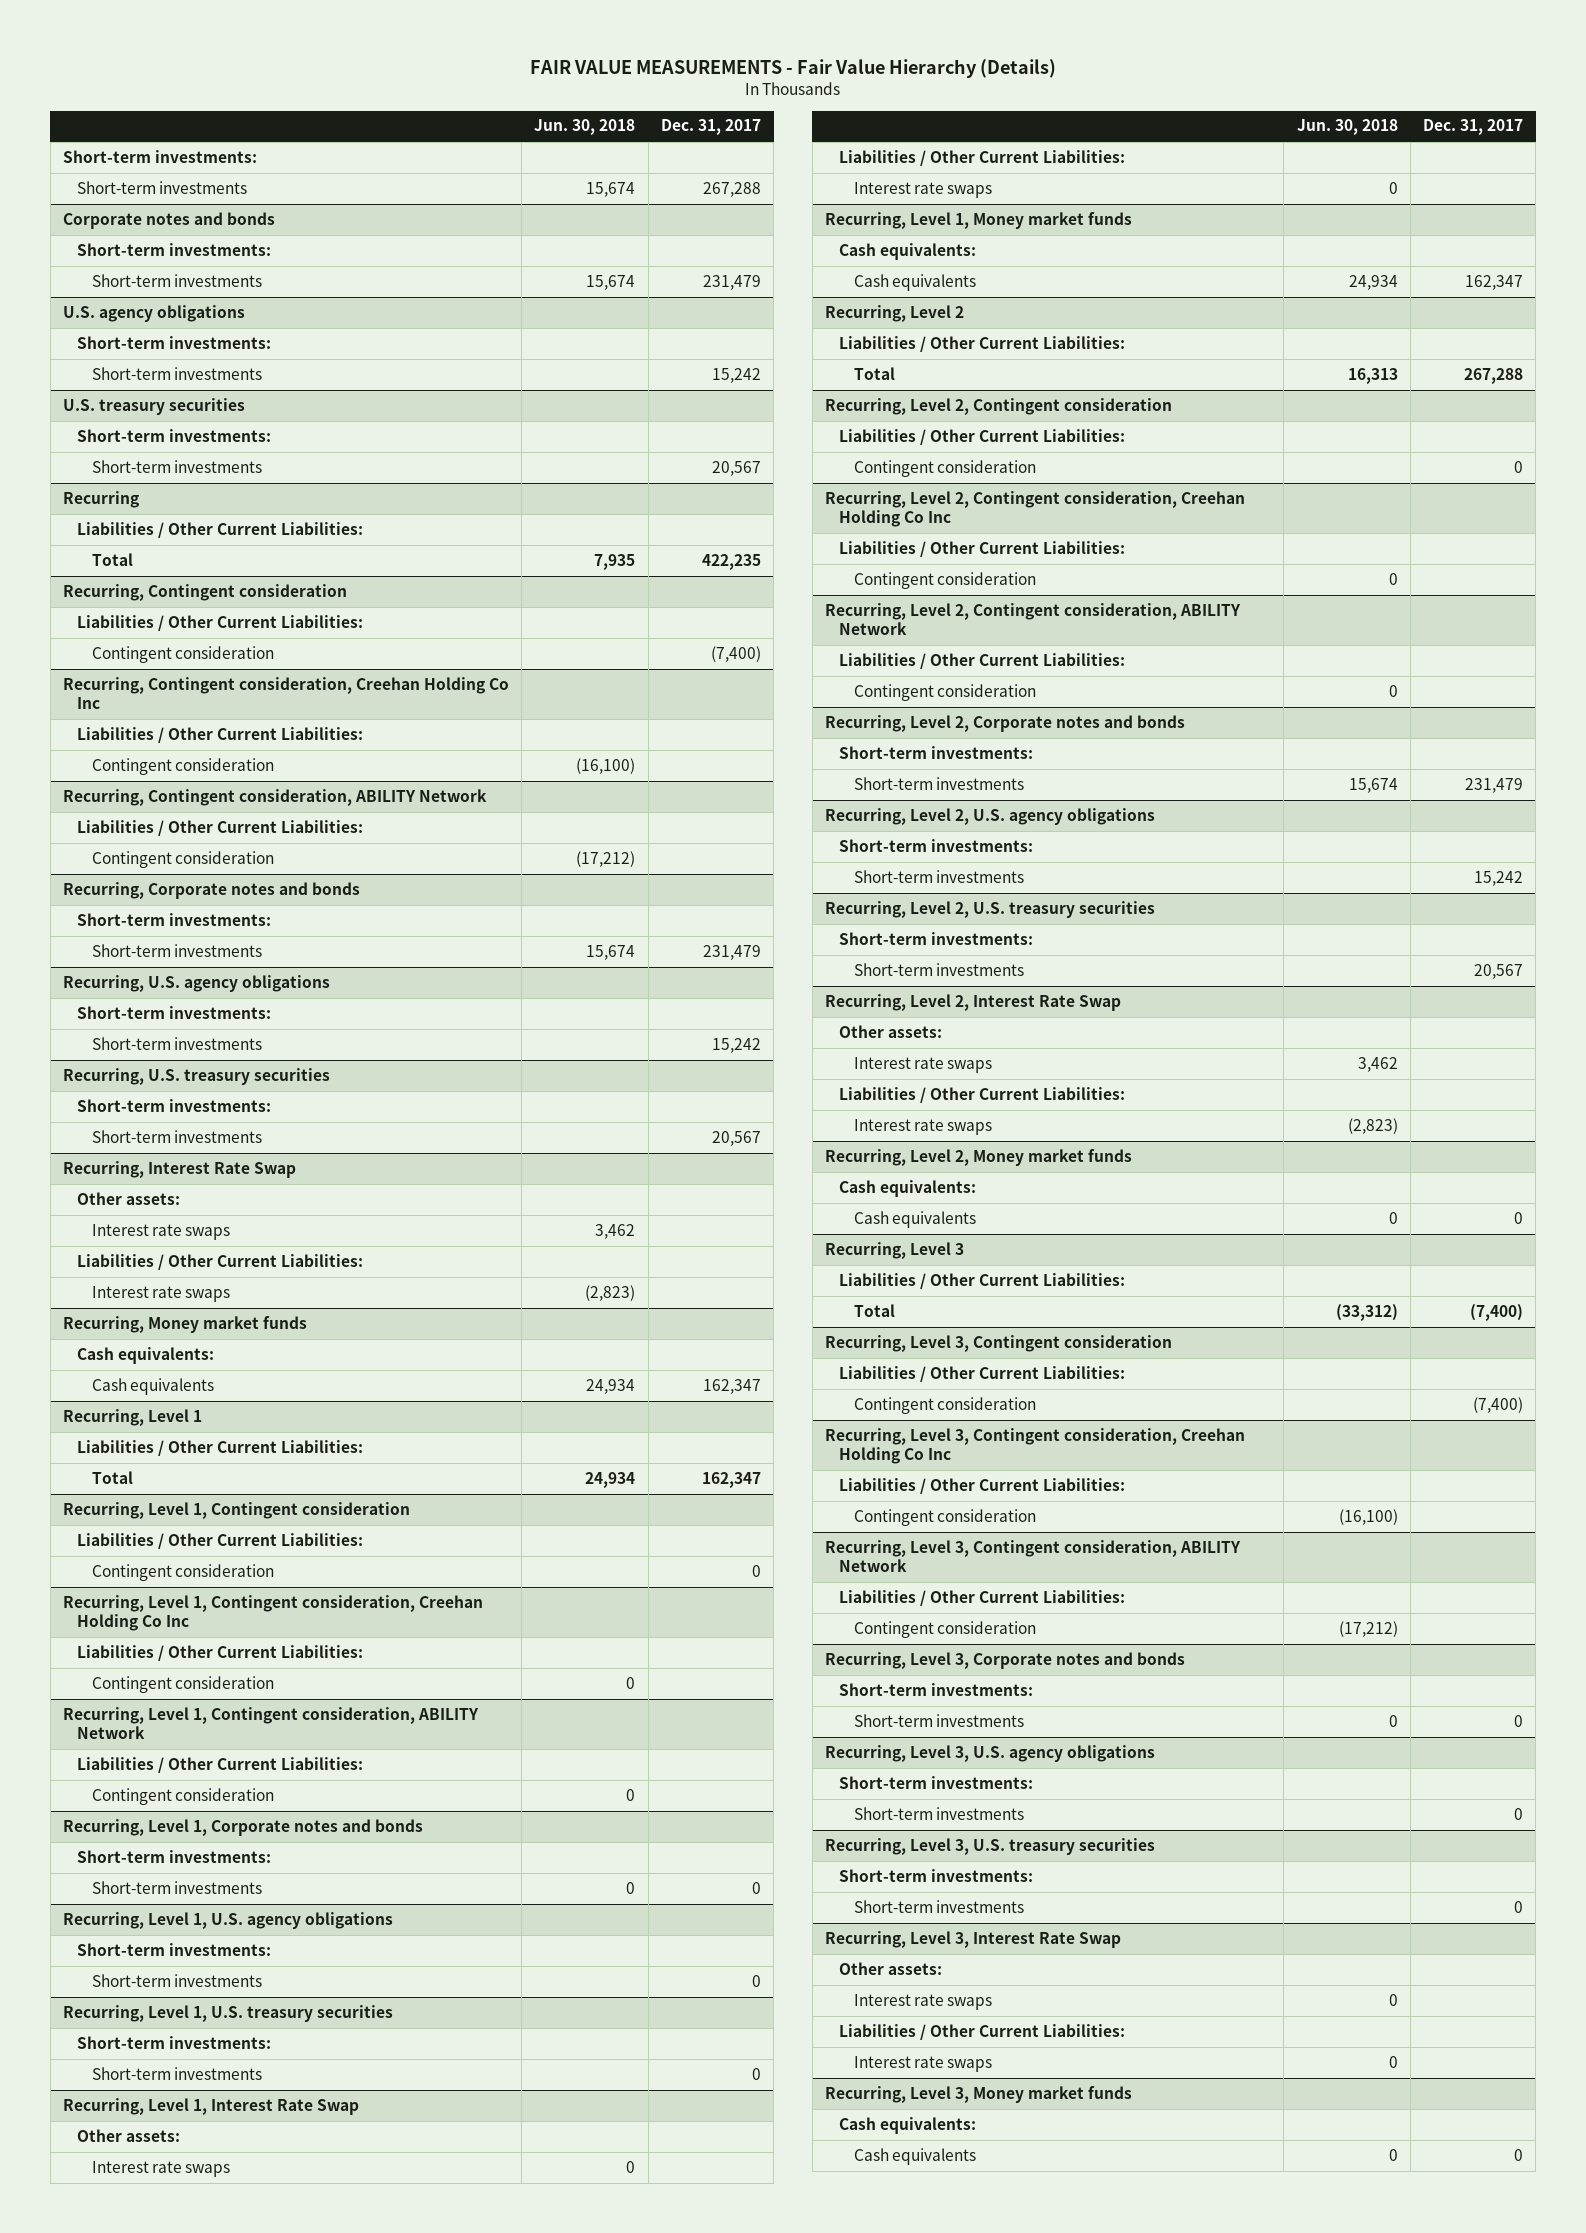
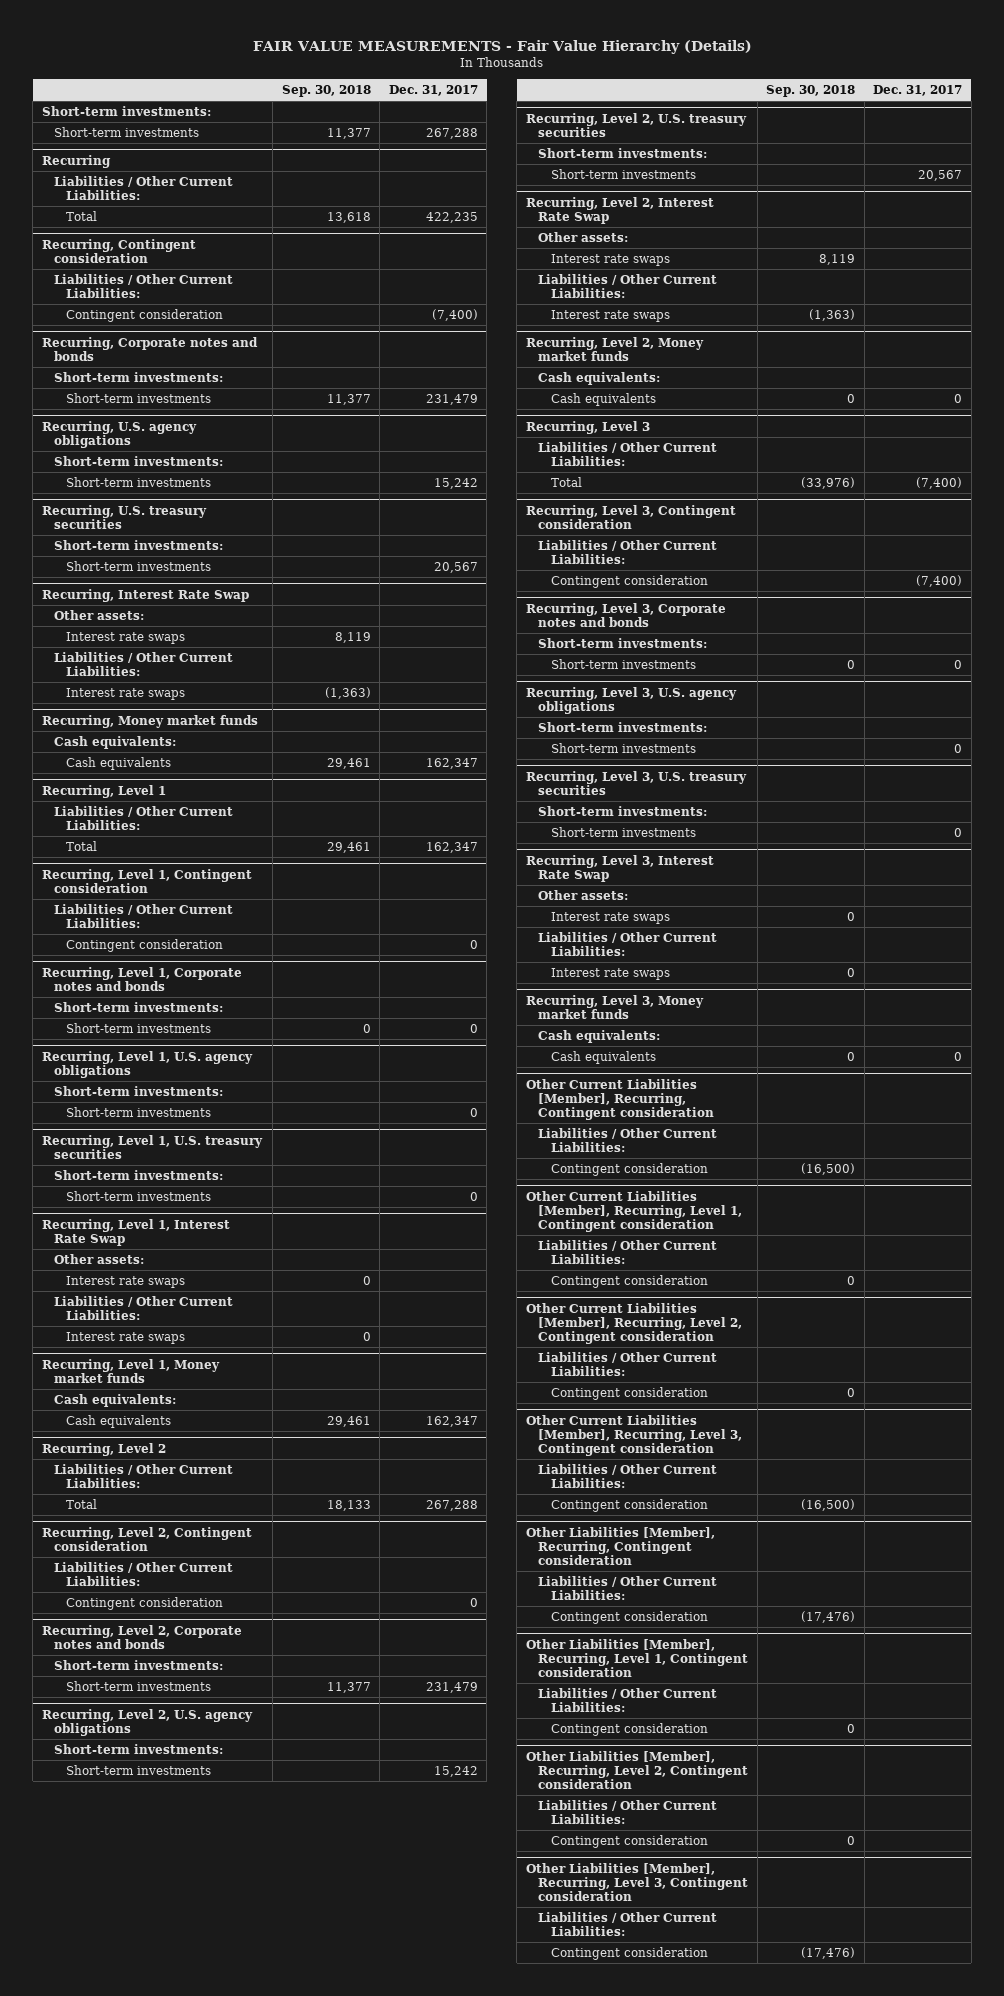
- | Jun. 30, 2018 | Dec. 31, 2017
+ | Sep. 30, 2018 | Dec. 31, 2017
- Corporate notes and bonds
- Short-term investments:
- Short-term investments | 15,674 | 231,479
- U.S. agency obligations
- Short-term investments:
- Short-term investments | | 15,242
- U.S. treasury securities
- Short-term investments:
- Short-term investments | | 20,567
- Recurring, Contingent consideration, Creehan Holding Co Inc
- Liabilities / Other Current Liabilities:
- Contingent consideration | (16,100) |
- Recurring, Contingent consideration, ABILITY Network
- Liabilities / Other Current Liabilities:
- Contingent consideration | (17,212) |
- Recurring, Level 1, Contingent consideration, Creehan Holding Co Inc
- Liabilities / Other Current Liabilities:
- Contingent consideration | 0 |
- Recurring, Level 1, Contingent consideration, ABILITY Network
- Liabilities / Other Current Liabilities:
- Contingent consideration | 0 |
- Recurring, Level 2, Contingent consideration, Creehan Holding Co Inc
- Liabilities / Other Current Liabilities:
- Contingent consideration | 0 |
- Recurring, Level 2, Contingent consideration, ABILITY Network
- Liabilities / Other Current Liabilities:
- Contingent consideration | 0 |
- Recurring, Level 3, Contingent consideration, Creehan Holding Co Inc
- Liabilities / Other Current Liabilities:
- Contingent consideration | (16,100) |
- Recurring, Level 3, Contingent consideration, ABILITY Network
- Liabilities / Other Current Liabilities:
- Contingent consideration | (17,212) |
+ Other Current Liabilities [Member], Recurring, Contingent consideration
+ Liabilities / Other Current Liabilities:
+ Contingent consideration | (16,500) |
+ Other Current Liabilities [Member], Recurring, Level 1, Contingent consideration
+ Liabilities / Other Current Liabilities:
+ Contingent consideration | 0 |
+ Other Current Liabilities [Member], Recurring, Level 2, Contingent consideration
+ Liabilities / Other Current Liabilities:
+ Contingent consideration | 0 |
+ Other Current Liabilities [Member], Recurring, Level 3, Contingent consideration
+ Liabilities / Other Current Liabilities:
+ Contingent consideration | (16,500) |
+ Other Liabilities [Member], Recurring, Contingent consideration
+ Liabilities / Other Current Liabilities:
+ Contingent consideration | (17,476) |
+ Other Liabilities [Member], Recurring, Level 1, Contingent consideration
+ Liabilities / Other Current Liabilities:
+ Contingent consideration | 0 |
+ Other Liabilities [Member], Recurring, Level 2, Contingent consideration
+ Liabilities / Other Current Liabilities:
+ Contingent consideration | 0 |
+ Other Liabilities [Member], Recurring, Level 3, Contingent consideration
+ Liabilities / Other Current Liabilities:
+ Contingent consideration | (17,476) |

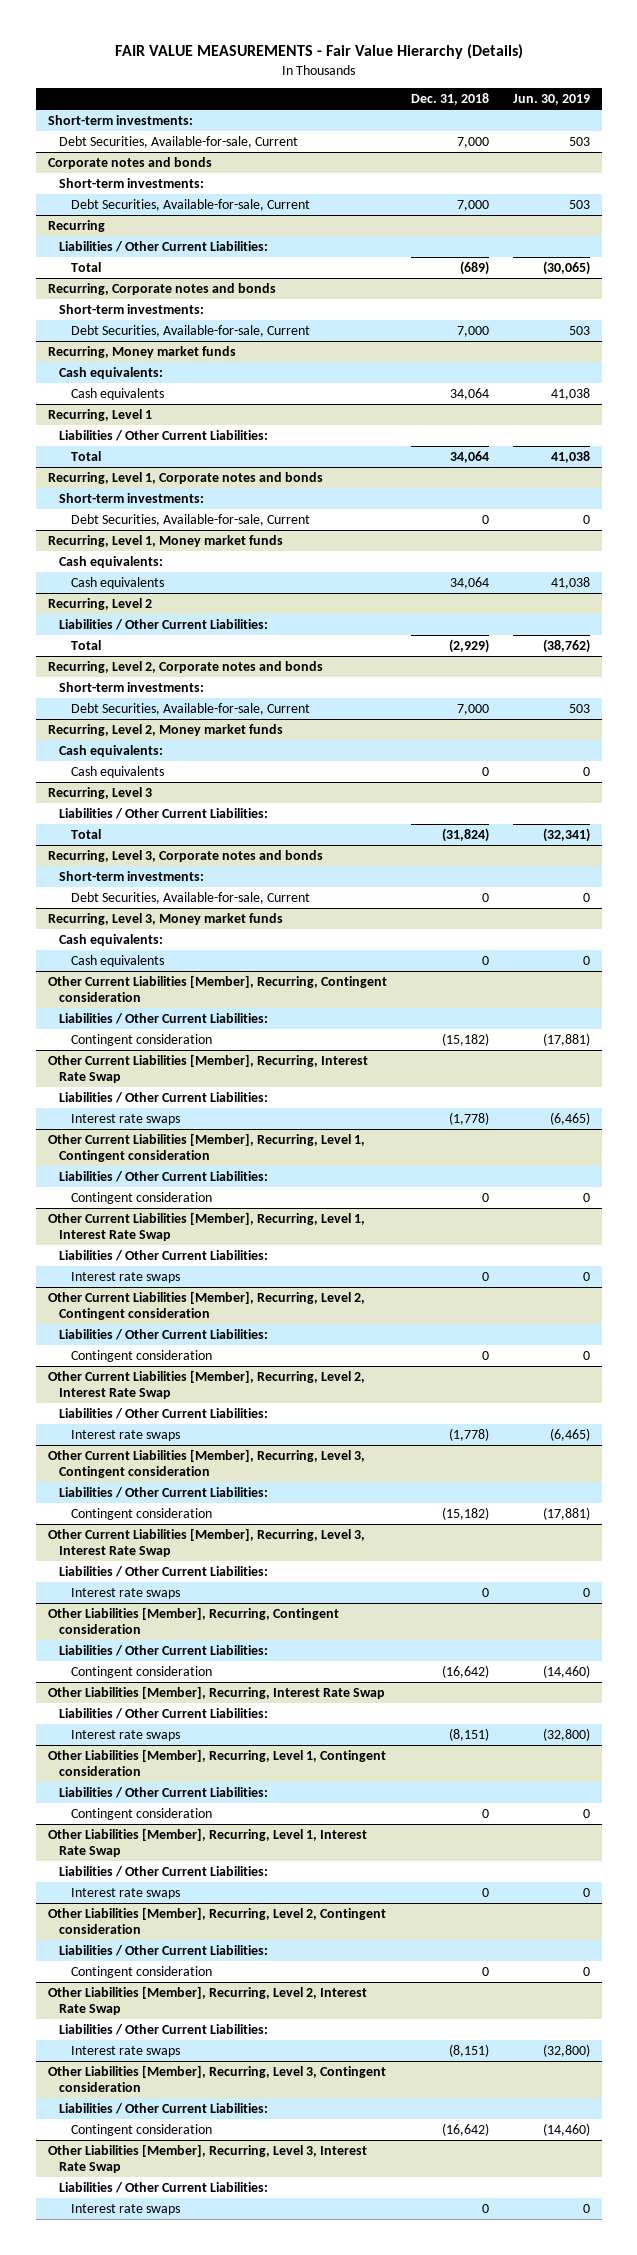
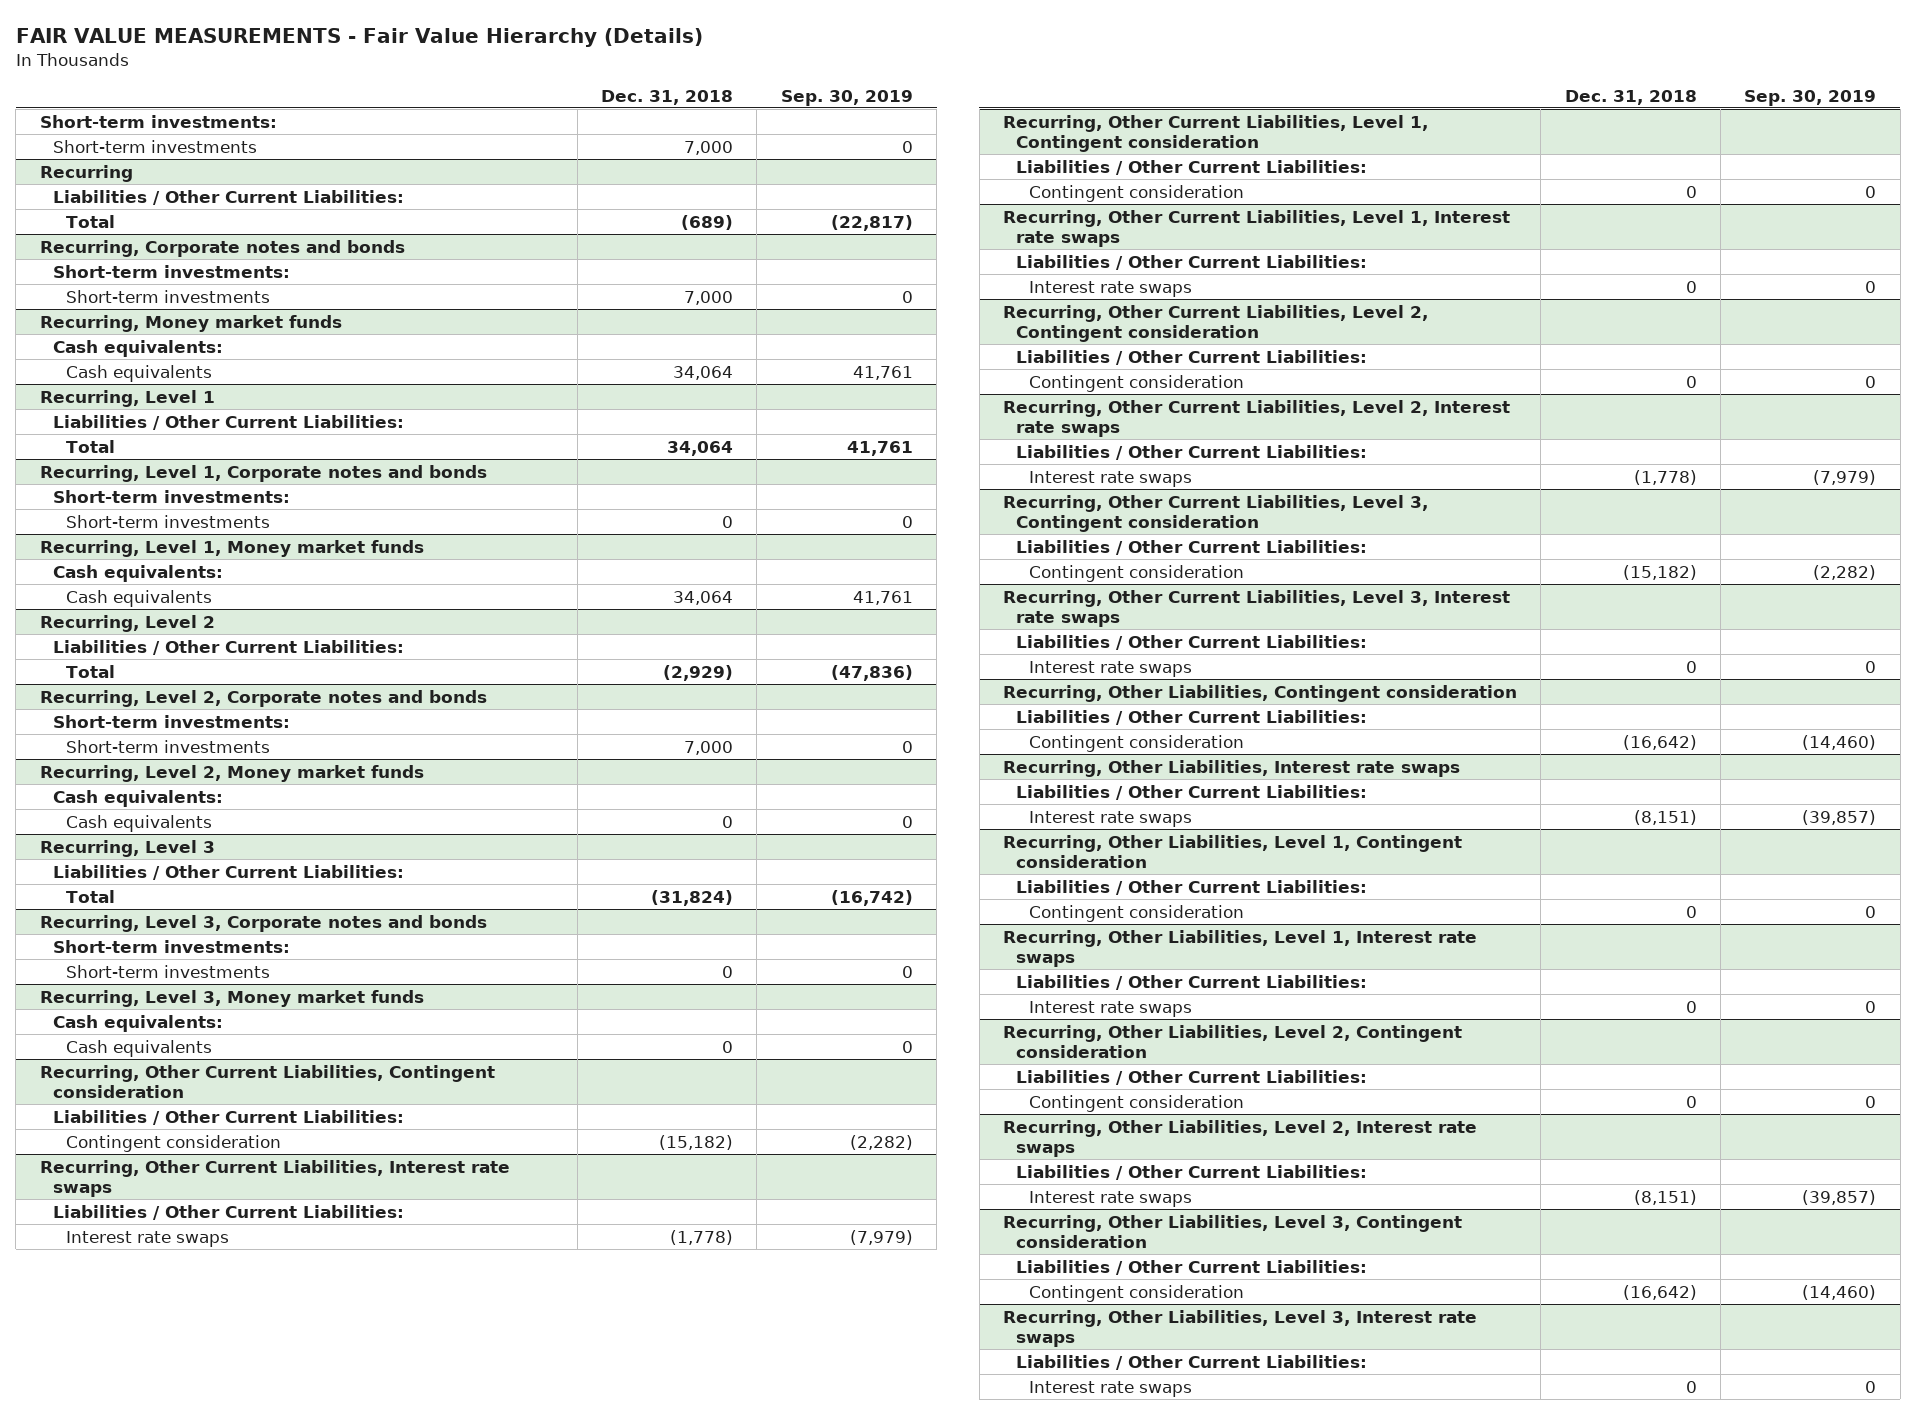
- | Dec. 31, 2018 | Jun. 30, 2019
+ | Dec. 31, 2018 | Sep. 30, 2019
- Debt Securities, Available-for-sale, Current | 7,000 | 503
- Corporate notes and bonds
- Short-term investments:
- Debt Securities, Available-for-sale, Current | 7,000 | 503
+ Short-term investments | 7,000 | 0
@ Recurring, Corporate notes and bonds
- Debt Securities, Available-for-sale, Current | 7,000 | 503
+ Short-term investments | 7,000 | 0
@ Recurring, Level 1, Corporate notes and bonds
- Debt Securities, Available-for-sale, Current | 0 | 0
+ Short-term investments | 0 | 0
@ Recurring, Level 2, Corporate notes and bonds
- Debt Securities, Available-for-sale, Current | 7,000 | 503
+ Short-term investments | 7,000 | 0
@ Recurring, Level 3, Corporate notes and bonds
- Debt Securities, Available-for-sale, Current | 0 | 0
+ Short-term investments | 0 | 0
- Other Current Liabilities [Member], Recurring, Contingent consideration
+ Recurring, Other Current Liabilities, Contingent consideration
- Other Current Liabilities [Member], Recurring, Interest Rate Swap
+ Recurring, Other Current Liabilities, Interest rate swaps
- Other Current Liabilities [Member], Recurring, Level 1, Contingent consideration
+ Recurring, Other Current Liabilities, Level 1, Contingent consideration
- Other Current Liabilities [Member], Recurring, Level 1, Interest Rate Swap
+ Recurring, Other Current Liabilities, Level 1, Interest rate swaps
- Other Current Liabilities [Member], Recurring, Level 2, Contingent consideration
+ Recurring, Other Current Liabilities, Level 2, Contingent consideration
- Other Current Liabilities [Member], Recurring, Level 2, Interest Rate Swap
+ Recurring, Other Current Liabilities, Level 2, Interest rate swaps
- Other Current Liabilities [Member], Recurring, Level 3, Contingent consideration
+ Recurring, Other Current Liabilities, Level 3, Contingent consideration
- Other Current Liabilities [Member], Recurring, Level 3, Interest Rate Swap
+ Recurring, Other Current Liabilities, Level 3, Interest rate swaps
- Other Liabilities [Member], Recurring, Contingent consideration
+ Recurring, Other Liabilities, Contingent consideration
- Other Liabilities [Member], Recurring, Interest Rate Swap
+ Recurring, Other Liabilities, Interest rate swaps
- Other Liabilities [Member], Recurring, Level 1, Contingent consideration
+ Recurring, Other Liabilities, Level 1, Contingent consideration
- Other Liabilities [Member], Recurring, Level 1, Interest Rate Swap
+ Recurring, Other Liabilities, Level 1, Interest rate swaps
- Other Liabilities [Member], Recurring, Level 2, Contingent consideration
+ Recurring, Other Liabilities, Level 2, Contingent consideration
- Other Liabilities [Member], Recurring, Level 2, Interest Rate Swap
+ Recurring, Other Liabilities, Level 2, Interest rate swaps
- Other Liabilities [Member], Recurring, Level 3, Contingent consideration
+ Recurring, Other Liabilities, Level 3, Contingent consideration
- Other Liabilities [Member], Recurring, Level 3, Interest Rate Swap
+ Recurring, Other Liabilities, Level 3, Interest rate swaps

